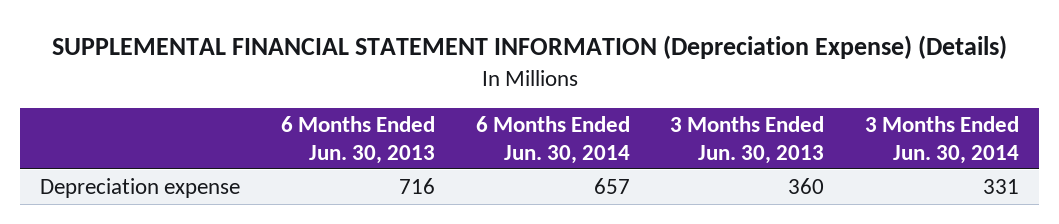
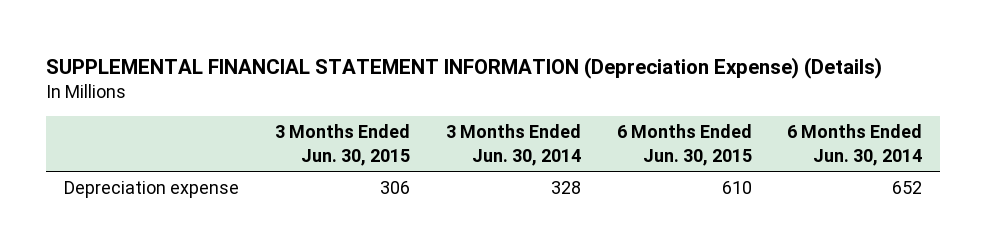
- | 6 Months Ended Jun. 30, 2013 | 6 Months Ended Jun. 30, 2014 | 3 Months Ended Jun. 30, 2013 | 3 Months Ended Jun. 30, 2014
+ | 3 Months Ended Jun. 30, 2015 | 3 Months Ended Jun. 30, 2014 | 6 Months Ended Jun. 30, 2015 | 6 Months Ended Jun. 30, 2014
- Depreciation expense | 716 | 657 | 360 | 331
+ Depreciation expense | 306 | 328 | 610 | 652

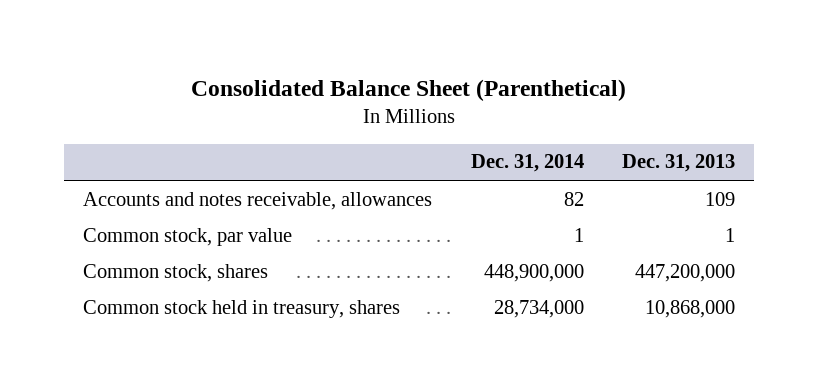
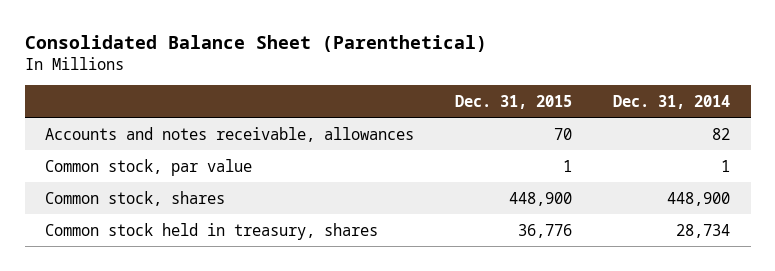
- | Dec. 31, 2014 | Dec. 31, 2013
+ | Dec. 31, 2015 | Dec. 31, 2014
- Common stock, shares | 448,900,000 | 447,200,000
- Common stock held in treasury, shares | 28,734,000 | 10,868,000
+ Common stock, shares | 448,900 | 448,900
+ Common stock held in treasury, shares | 36,776 | 28,734

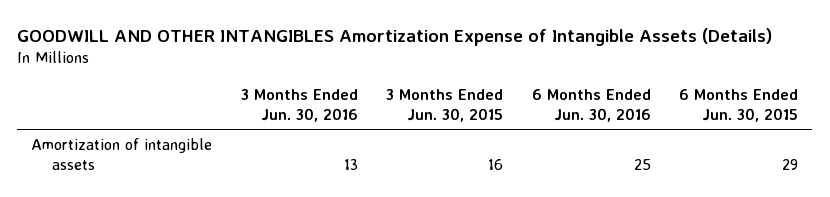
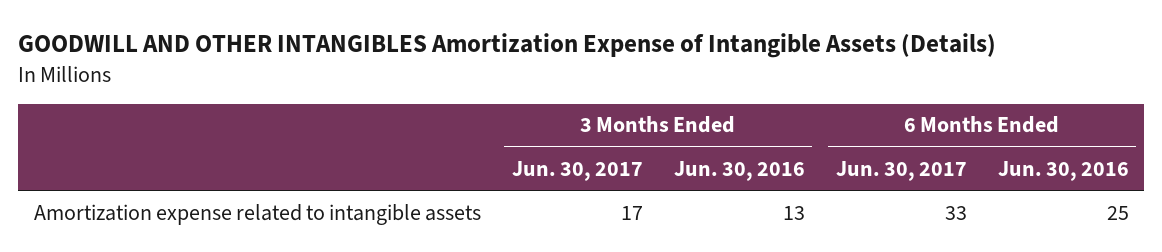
- | 3 Months Ended Jun. 30, 2016 | 3 Months Ended Jun. 30, 2015 | 6 Months Ended Jun. 30, 2016 | 6 Months Ended Jun. 30, 2015
+ | 3 Months Ended Jun. 30, 2017 | 3 Months Ended Jun. 30, 2016 | 6 Months Ended Jun. 30, 2017 | 6 Months Ended Jun. 30, 2016
- Amortization of intangible assets | 13 | 16 | 25 | 29
+ Amortization expense related to intangible assets | 17 | 13 | 33 | 25

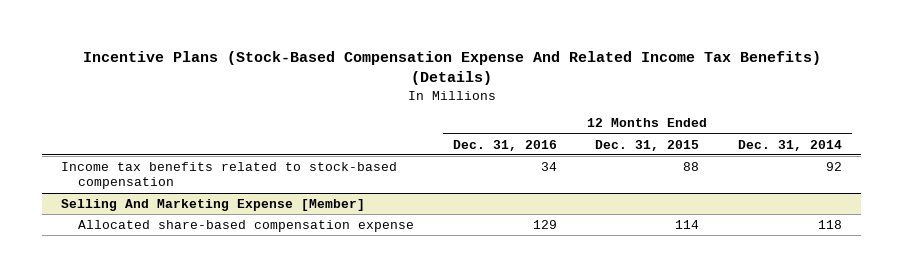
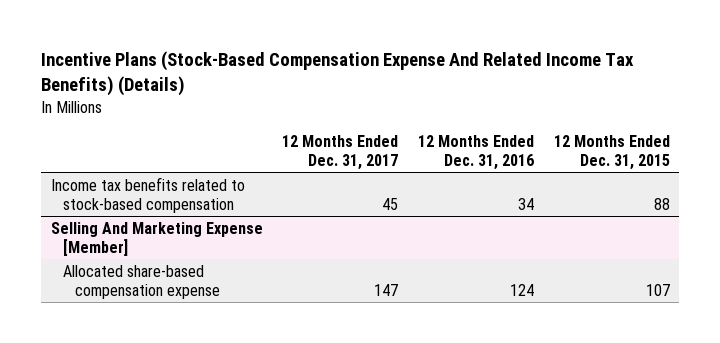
- | 12 Months Ended Dec. 31, 2016 | 12 Months Ended Dec. 31, 2015 | 12 Months Ended Dec. 31, 2014
+ | 12 Months Ended Dec. 31, 2017 | 12 Months Ended Dec. 31, 2016 | 12 Months Ended Dec. 31, 2015
@ Selling And Marketing Expense [Member]
- Allocated share-based compensation expense | 129 | 114 | 118
+ Allocated share-based compensation expense | 147 | 124 | 107

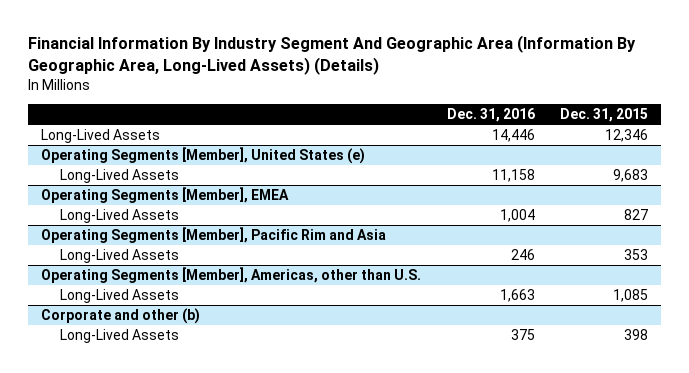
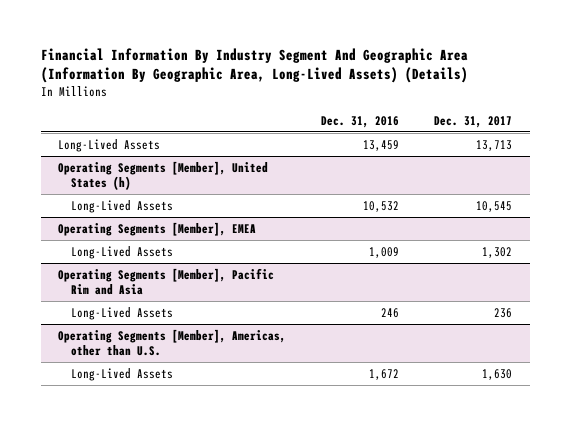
- | Dec. 31, 2016 | Dec. 31, 2015
+ | Dec. 31, 2016 | Dec. 31, 2017
- Long-Lived Assets | 14,446 | 12,346
- Operating Segments [Member], United States (e)
- Long-Lived Assets | 11,158 | 9,683
+ Long-Lived Assets | 13,459 | 13,713
+ Operating Segments [Member], United States (h)
+ Long-Lived Assets | 10,532 | 10,545
@ Operating Segments [Member], EMEA
- Long-Lived Assets | 1,004 | 827
+ Long-Lived Assets | 1,009 | 1,302
@ Operating Segments [Member], Americas, other than U.S.
- Long-Lived Assets | 1,663 | 1,085
- Corporate and other (b)
- Long-Lived Assets | 375 | 398
@ Operating Segments [Member], Americas, other than U.S.
+ Long-Lived Assets | 1,672 | 1,630

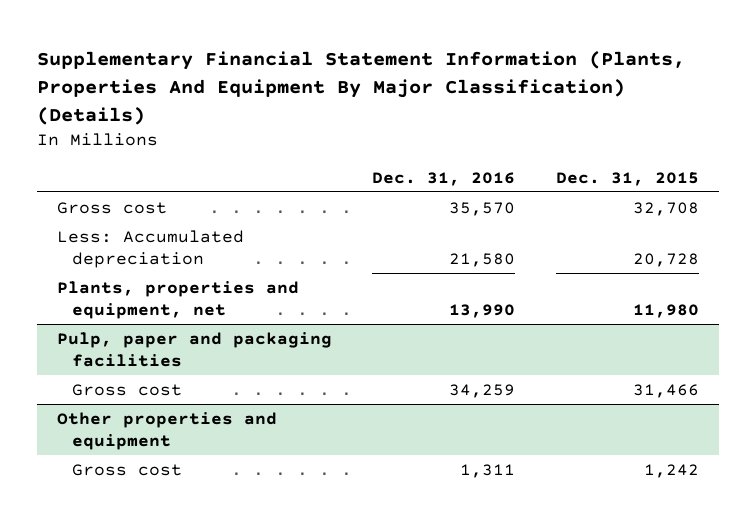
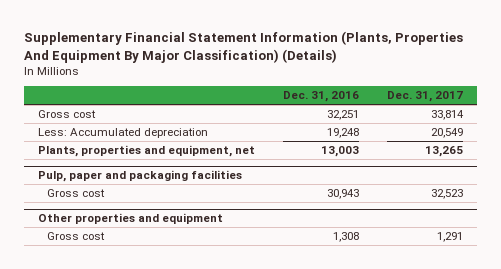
- | Dec. 31, 2016 | Dec. 31, 2015
+ | Dec. 31, 2016 | Dec. 31, 2017
- Gross cost | 35,570 | 32,708
- Less: Accumulated depreciation | 21,580 | 20,728
- Plants, properties and equipment, net | 13,990 | 11,980
+ Gross cost | 32,251 | 33,814
+ Less: Accumulated depreciation | 19,248 | 20,549
+ Plants, properties and equipment, net | 13,003 | 13,265
@ Pulp, paper and packaging facilities
- Gross cost | 34,259 | 31,466
+ Gross cost | 30,943 | 32,523
@ Other properties and equipment
- Gross cost | 1,311 | 1,242
+ Gross cost | 1,308 | 1,291

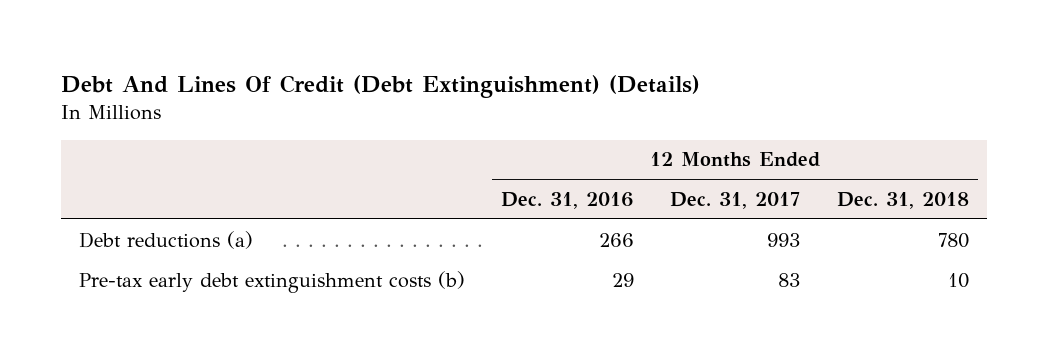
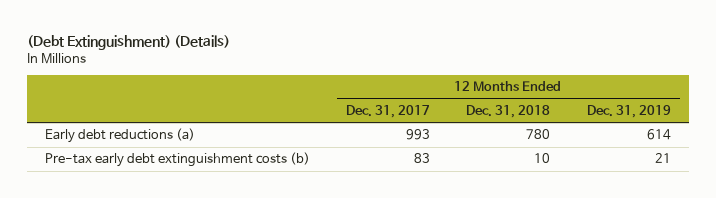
- Debt And Lines Of Credit (Debt Extinguishment) (Details)
+ (Debt Extinguishment) (Details)
- | 12 Months Ended Dec. 31, 2016 | 12 Months Ended Dec. 31, 2017 | 12 Months Ended Dec. 31, 2018
+ | 12 Months Ended Dec. 31, 2017 | 12 Months Ended Dec. 31, 2018 | 12 Months Ended Dec. 31, 2019
- Debt reductions (a) | 266 | 993 | 780
+ Early debt reductions (a) | 993 | 780 | 614

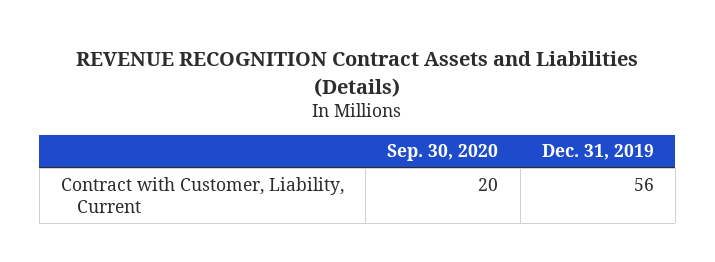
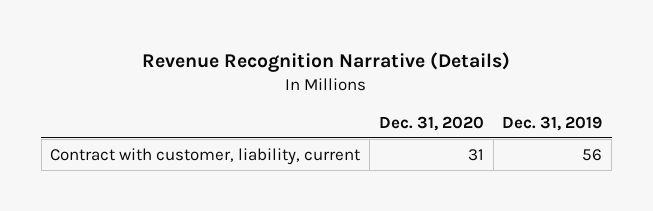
- REVENUE RECOGNITION Contract Assets and Liabilities (Details)
+ Revenue Recognition Narrative (Details)
- | Sep. 30, 2020 | Dec. 31, 2019
+ | Dec. 31, 2020 | Dec. 31, 2019
- Contract with Customer, Liability, Current | 20 | 56
+ Contract with customer, liability, current | 31 | 56

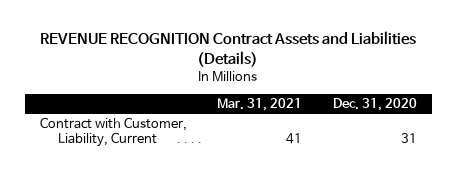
- Revenue Recognition Narrative (Details)
+ REVENUE RECOGNITION Contract Assets and Liabilities (Details)
- | Dec. 31, 2020 | Dec. 31, 2019
+ | Mar. 31, 2021 | Dec. 31, 2020
- Contract with customer, liability, current | 31 | 56
+ Contract with Customer, Liability, Current | 41 | 31

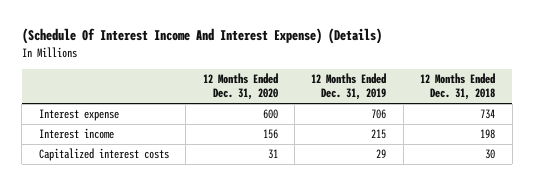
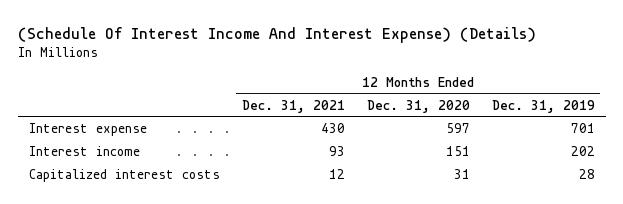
- | 12 Months Ended Dec. 31, 2020 | 12 Months Ended Dec. 31, 2019 | 12 Months Ended Dec. 31, 2018
+ | 12 Months Ended Dec. 31, 2021 | 12 Months Ended Dec. 31, 2020 | 12 Months Ended Dec. 31, 2019
- Interest expense | 600 | 706 | 734
- Interest income | 156 | 215 | 198
- Capitalized interest costs | 31 | 29 | 30
+ Interest expense | 430 | 597 | 701
+ Interest income | 93 | 151 | 202
+ Capitalized interest costs | 12 | 31 | 28

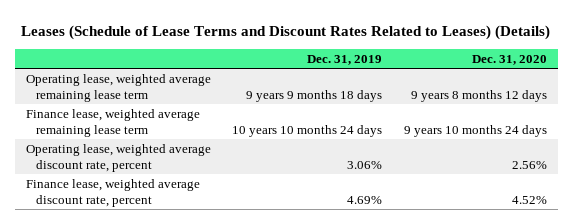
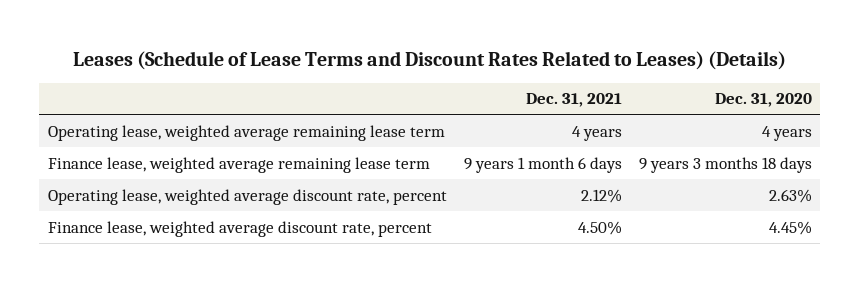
- | Dec. 31, 2019 | Dec. 31, 2020
+ | Dec. 31, 2021 | Dec. 31, 2020
- Operating lease, weighted average remaining lease term | 9 years 9 months 18 days | 9 years 8 months 12 days
- Finance lease, weighted average remaining lease term | 10 years 10 months 24 days | 9 years 10 months 24 days
- Operating lease, weighted average discount rate, percent | 3.06% | 2.56%
- Finance lease, weighted average discount rate, percent | 4.69% | 4.52%
+ Operating lease, weighted average remaining lease term | 4 years | 4 years
+ Finance lease, weighted average remaining lease term | 9 years 1 month 6 days | 9 years 3 months 18 days
+ Operating lease, weighted average discount rate, percent | 2.12% | 2.63%
+ Finance lease, weighted average discount rate, percent | 4.50% | 4.45%

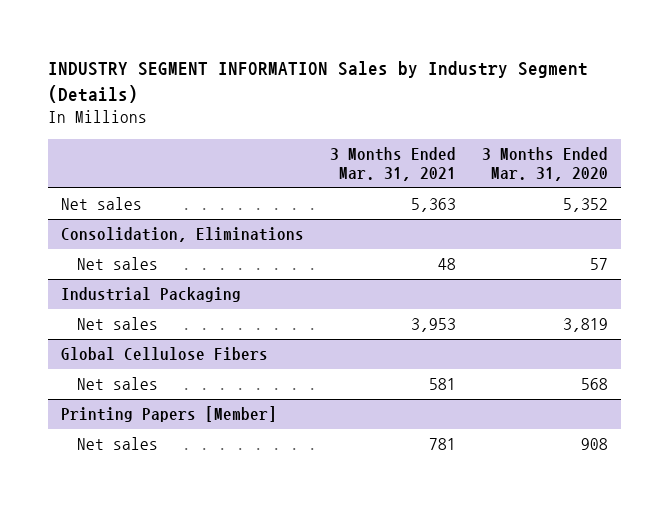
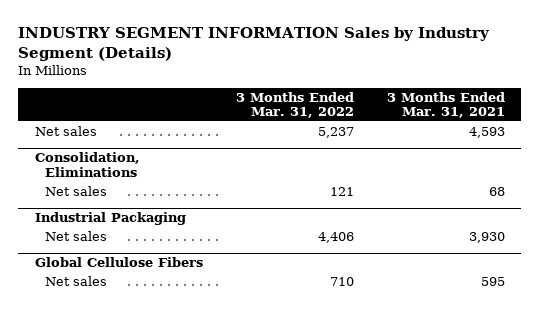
- | 3 Months Ended Mar. 31, 2021 | 3 Months Ended Mar. 31, 2020
+ | 3 Months Ended Mar. 31, 2022 | 3 Months Ended Mar. 31, 2021
- Net sales | 5,363 | 5,352
+ Net sales | 5,237 | 4,593
@ Consolidation, Eliminations
- Net sales | 48 | 57
+ Net sales | 121 | 68
@ Industrial Packaging
- Net sales | 3,953 | 3,819
+ Net sales | 4,406 | 3,930
@ Global Cellulose Fibers
- Net sales | 581 | 568
- Printing Papers [Member]
- Net sales | 781 | 908
@ Global Cellulose Fibers
+ Net sales | 710 | 595

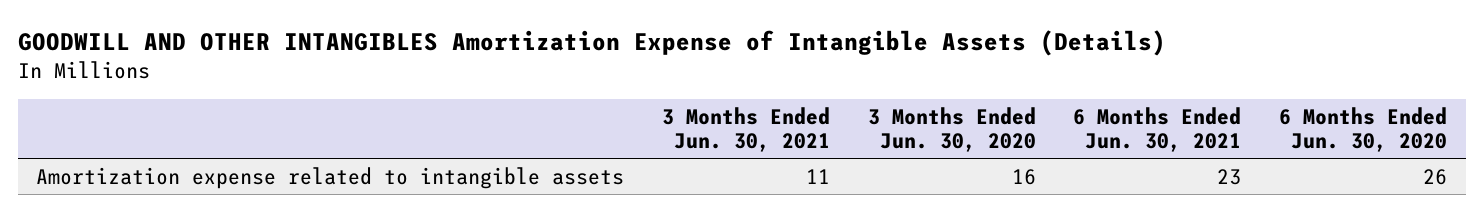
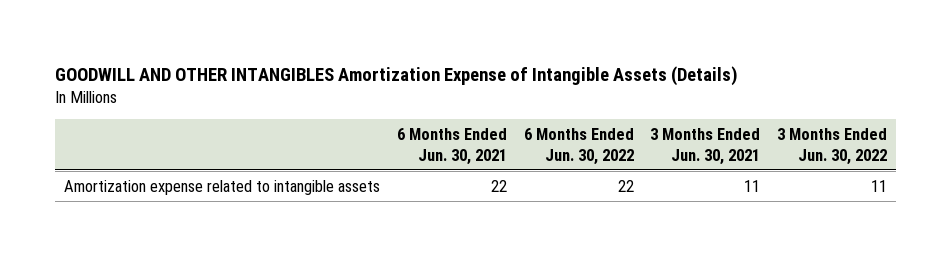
- | 3 Months Ended Jun. 30, 2021 | 3 Months Ended Jun. 30, 2020 | 6 Months Ended Jun. 30, 2021 | 6 Months Ended Jun. 30, 2020
+ | 6 Months Ended Jun. 30, 2021 | 6 Months Ended Jun. 30, 2022 | 3 Months Ended Jun. 30, 2021 | 3 Months Ended Jun. 30, 2022
- Amortization expense related to intangible assets | 11 | 16 | 23 | 26
+ Amortization expense related to intangible assets | 22 | 22 | 11 | 11

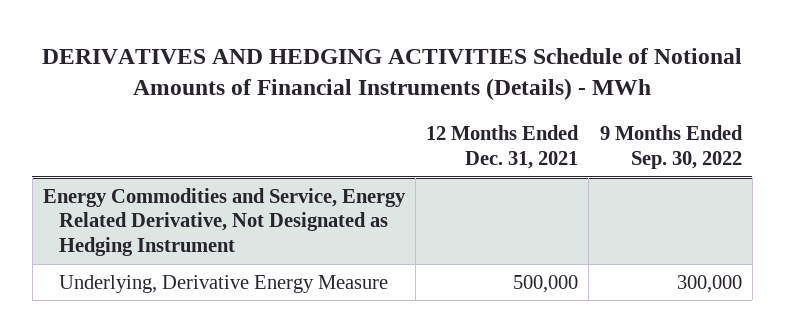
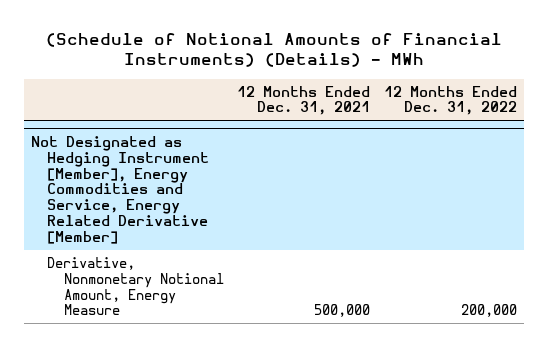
- DERIVATIVES AND HEDGING ACTIVITIES Schedule of Notional Amounts of Financial Instruments (Details) - MWh
+ (Schedule of Notional Amounts of Financial Instruments) (Details) - MWh
- | 12 Months Ended Dec. 31, 2021 | 9 Months Ended Sep. 30, 2022
+ | 12 Months Ended Dec. 31, 2021 | 12 Months Ended Dec. 31, 2022
- Energy Commodities and Service, Energy Related Derivative, Not Designated as Hedging Instrument
- Underlying, Derivative Energy Measure | 500,000 | 300,000
+ Not Designated as Hedging Instrument [Member], Energy Commodities and Service, Energy Related Derivative [Member]
+ Derivative, Nonmonetary Notional Amount, Energy Measure | 500,000 | 200,000

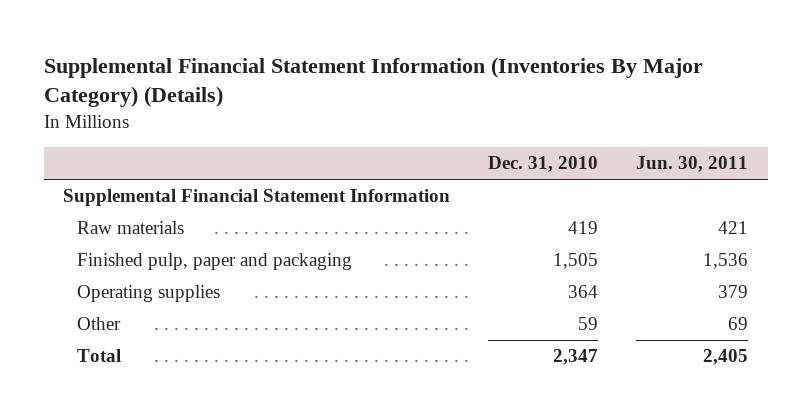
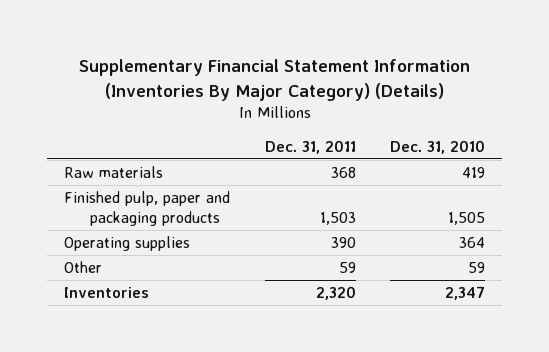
- Supplemental Financial Statement Information (Inventories By Major Category) (Details)
+ Supplementary Financial Statement Information (Inventories By Major Category) (Details)
- | Dec. 31, 2010 | Jun. 30, 2011
+ | Dec. 31, 2011 | Dec. 31, 2010
- Supplemental Financial Statement Information
- Finished pulp, paper and packaging | 1,505 | 1,536
+ Finished pulp, paper and packaging products | 1,503 | 1,505
- Total | 2,347 | 2,405
+ Inventories | 2,320 | 2,347

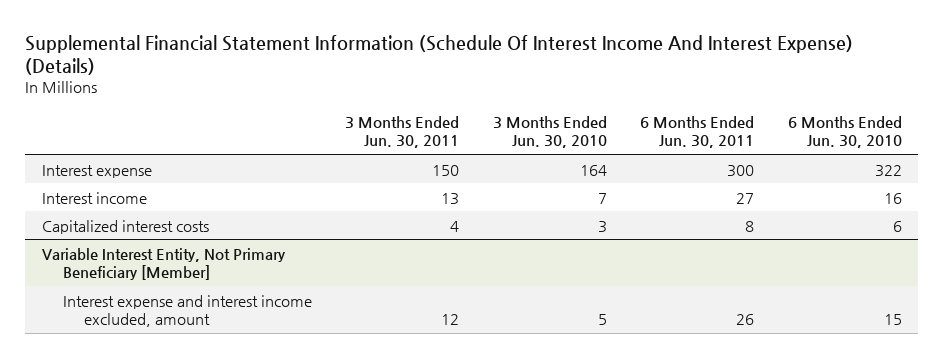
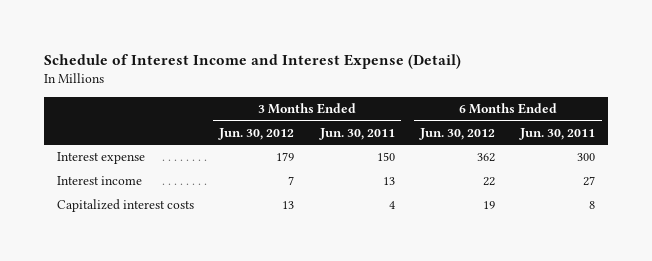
- Supplemental Financial Statement Information (Schedule Of Interest Income And Interest Expense) (Details)
+ Schedule of Interest Income and Interest Expense (Detail)
- | 3 Months Ended Jun. 30, 2011 | 3 Months Ended Jun. 30, 2010 | 6 Months Ended Jun. 30, 2011 | 6 Months Ended Jun. 30, 2010
+ | 3 Months Ended Jun. 30, 2012 | 3 Months Ended Jun. 30, 2011 | 6 Months Ended Jun. 30, 2012 | 6 Months Ended Jun. 30, 2011
- Variable Interest Entity, Not Primary Beneficiary [Member]
- Interest expense and interest income excluded, amount | 12 | 5 | 26 | 15

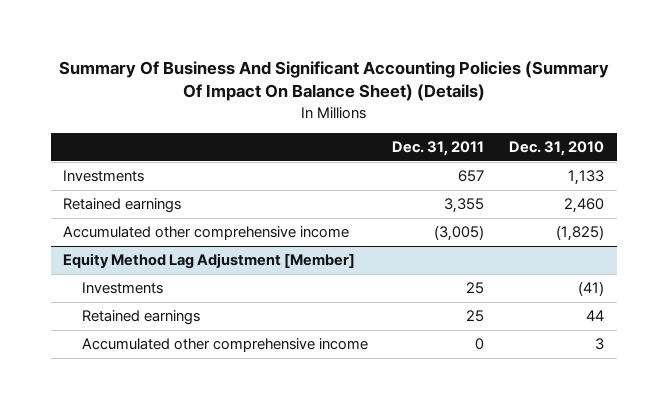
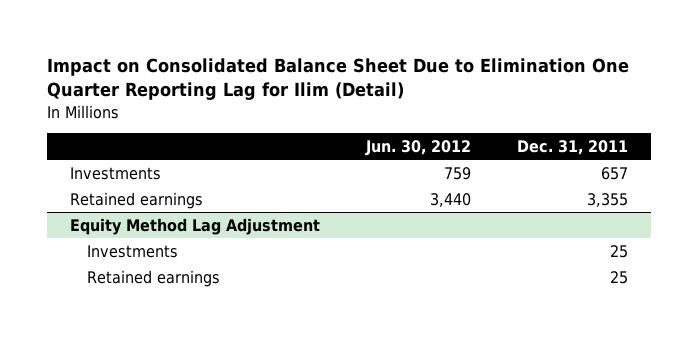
- Summary Of Business And Significant Accounting Policies (Summary Of Impact On Balance Sheet) (Details)
+ Impact on Consolidated Balance Sheet Due to Elimination One Quarter Reporting Lag for Ilim (Detail)
- | Dec. 31, 2011 | Dec. 31, 2010
+ | Jun. 30, 2012 | Dec. 31, 2011
- Accumulated other comprehensive income | (3,005) | (1,825)
- Equity Method Lag Adjustment [Member]
+ Equity Method Lag Adjustment
- Accumulated other comprehensive income | 0 | 3

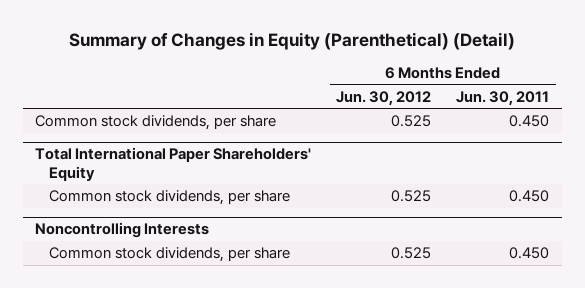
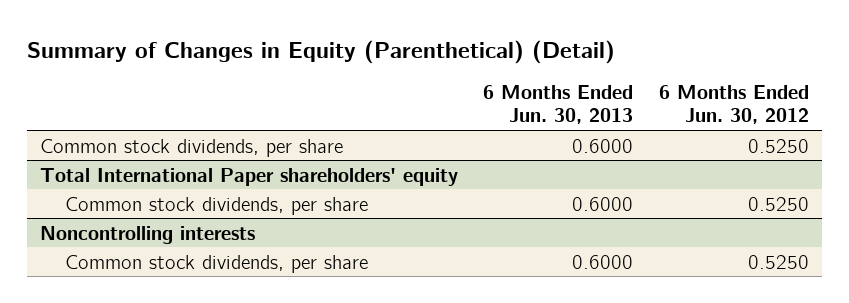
- | 6 Months Ended Jun. 30, 2012 | 6 Months Ended Jun. 30, 2011
+ | 6 Months Ended Jun. 30, 2013 | 6 Months Ended Jun. 30, 2012
- Common stock dividends, per share | 0.525 | 0.450
- Total International Paper Shareholders' Equity
- Common stock dividends, per share | 0.525 | 0.450
- Noncontrolling Interests
- Common stock dividends, per share | 0.525 | 0.450
+ Common stock dividends, per share | 0.6000 | 0.5250
+ Total International Paper shareholders' equity
+ Common stock dividends, per share | 0.6000 | 0.5250
+ Noncontrolling interests
+ Common stock dividends, per share | 0.6000 | 0.5250

